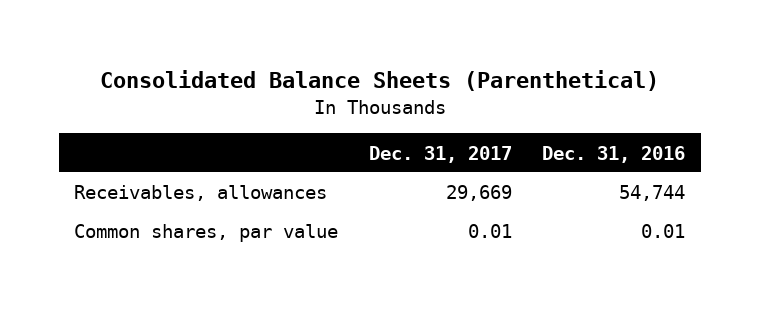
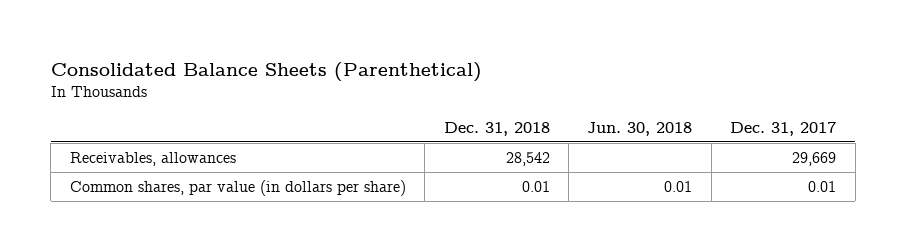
- | Dec. 31, 2017 | Dec. 31, 2016
+ | Dec. 31, 2018 | Jun. 30, 2018 | Dec. 31, 2017
- Common shares, par value | 0.01 | 0.01
+ Common shares, par value (in dollars per share) | 0.01 | 0.01 | 0.01

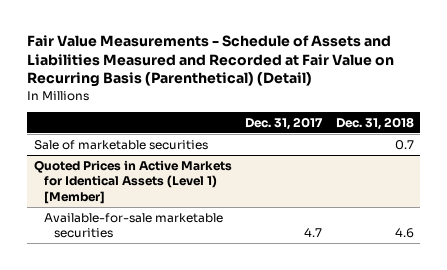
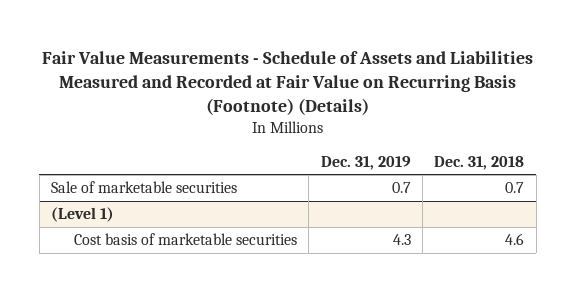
- Fair Value Measurements - Schedule of Assets and Liabilities Measured and Recorded at Fair Value on Recurring Basis (Parenthetical) (Detail)
+ Fair Value Measurements - Schedule of Assets and Liabilities Measured and Recorded at Fair Value on Recurring Basis (Footnote) (Details)
- | Dec. 31, 2017 | Dec. 31, 2018
+ | Dec. 31, 2019 | Dec. 31, 2018
- Quoted Prices in Active Markets for Identical Assets (Level 1) [Member]
- Available-for-sale marketable securities | 4.7 | 4.6
+ (Level 1)
+ Cost basis of marketable securities | 4.3 | 4.6

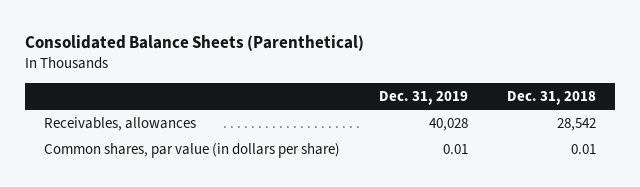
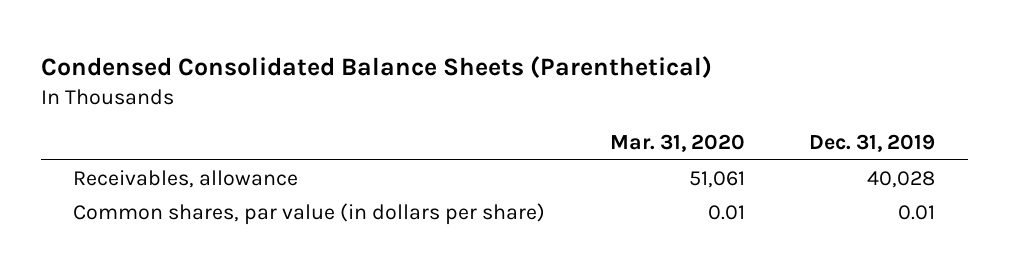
- Consolidated Balance Sheets (Parenthetical)
+ Condensed Consolidated Balance Sheets (Parenthetical)
- | Dec. 31, 2019 | Dec. 31, 2018
+ | Mar. 31, 2020 | Dec. 31, 2019
- Receivables, allowances | 40,028 | 28,542
+ Receivables, allowance | 51,061 | 40,028

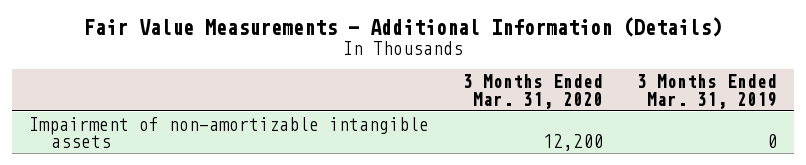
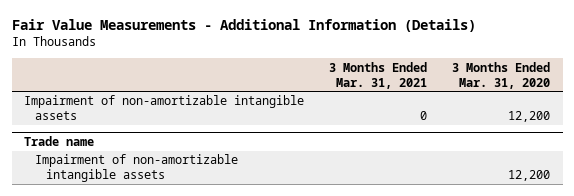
- | 3 Months Ended Mar. 31, 2020 | 3 Months Ended Mar. 31, 2019
+ | 3 Months Ended Mar. 31, 2021 | 3 Months Ended Mar. 31, 2020
+ Trade name
+ Impairment of non-amortizable intangible assets | | 12,200

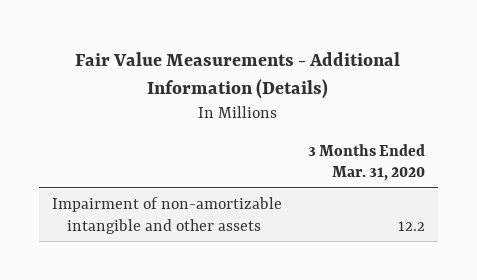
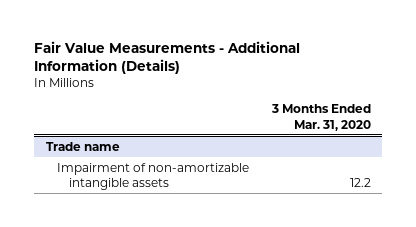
- Impairment of non-amortizable intangible and other assets | 12.2
+ Trade name
+ Impairment of non-amortizable intangible assets | 12.2

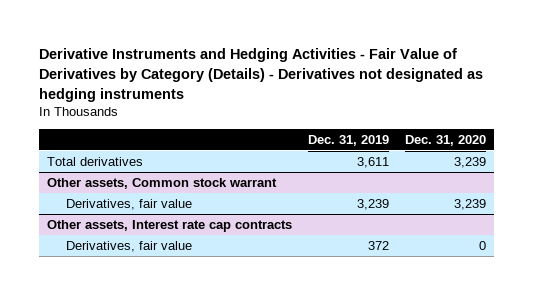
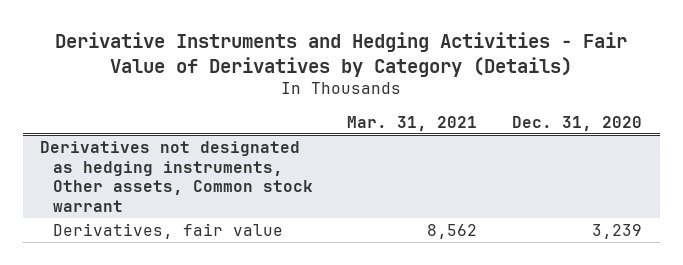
- Derivative Instruments and Hedging Activities - Fair Value of Derivatives by Category (Details) - Derivatives not designated as hedging instruments
+ Derivative Instruments and Hedging Activities - Fair Value of Derivatives by Category (Details)
- | Dec. 31, 2019 | Dec. 31, 2020
+ | Mar. 31, 2021 | Dec. 31, 2020
- Total derivatives | 3,611 | 3,239
- Other assets, Common stock warrant
+ Derivatives not designated as hedging instruments, Other assets, Common stock warrant
- Other assets, Interest rate cap contracts
- Derivatives, fair value | 372 | 0

